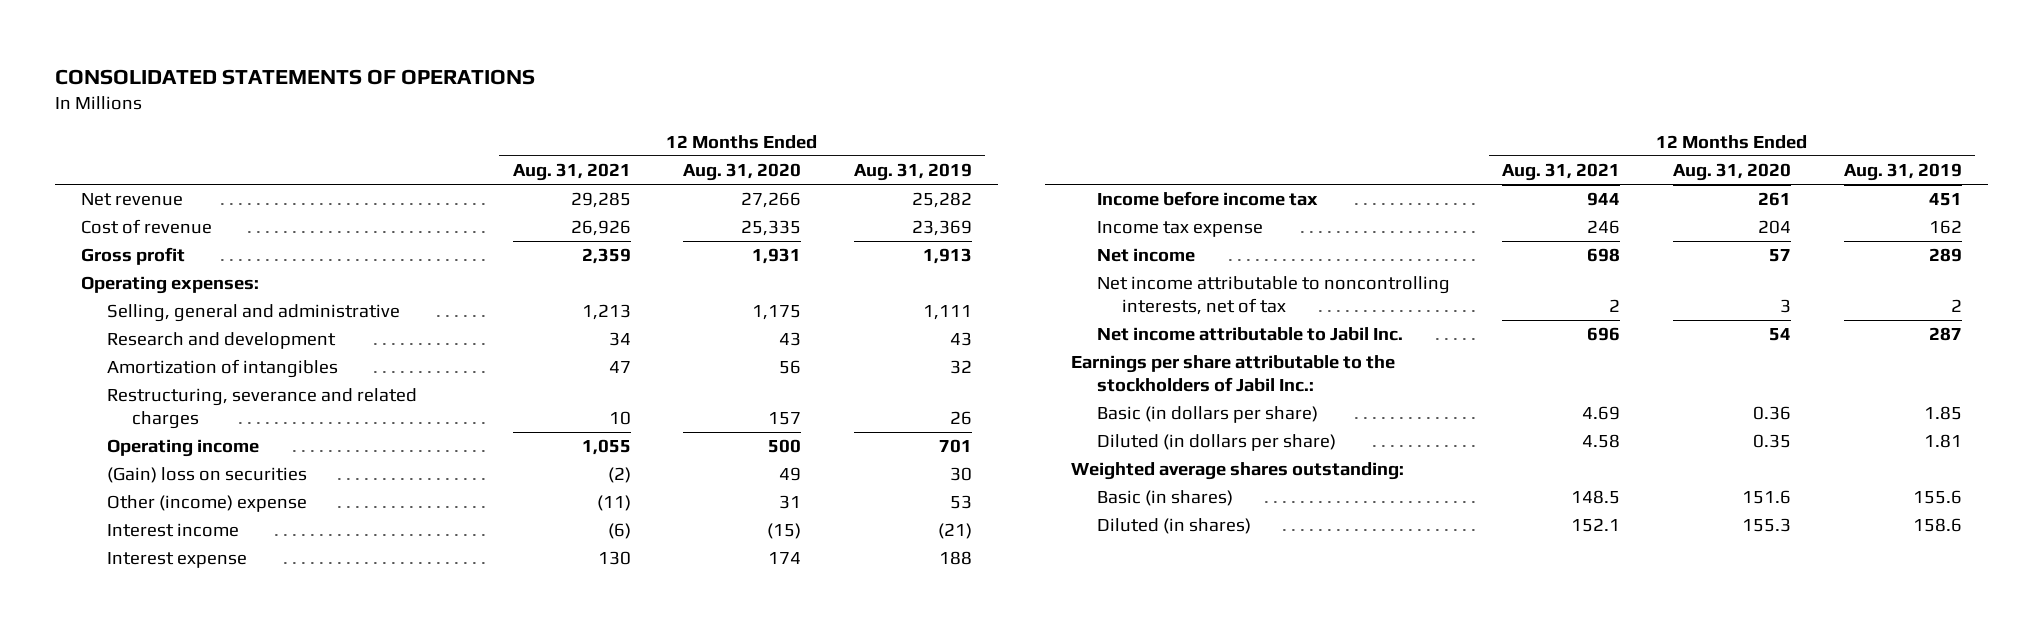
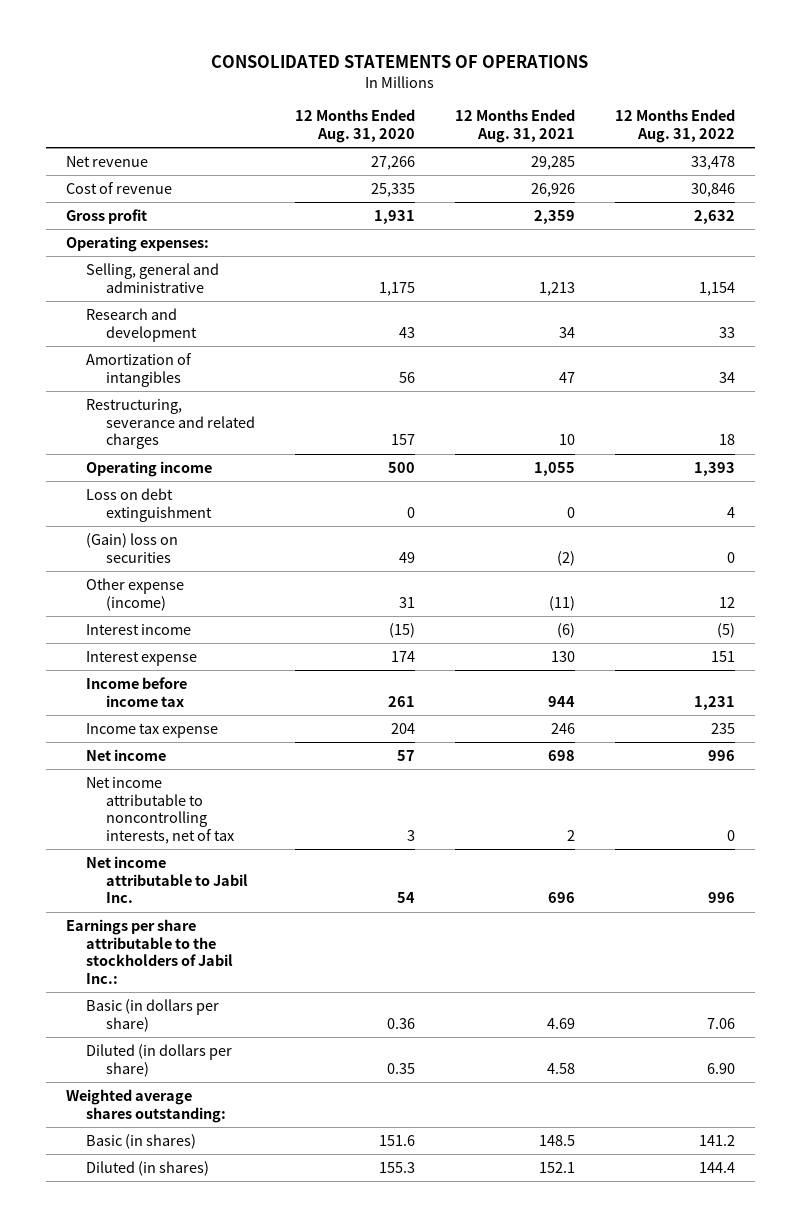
- | 12 Months Ended Aug. 31, 2021 | 12 Months Ended Aug. 31, 2020 | 12 Months Ended Aug. 31, 2019
+ | 12 Months Ended Aug. 31, 2020 | 12 Months Ended Aug. 31, 2021 | 12 Months Ended Aug. 31, 2022
+ Loss on debt extinguishment | 0 | 0 | 4
- Other (income) expense | (11) | 31 | 53
+ Other expense (income) | 31 | (11) | 12

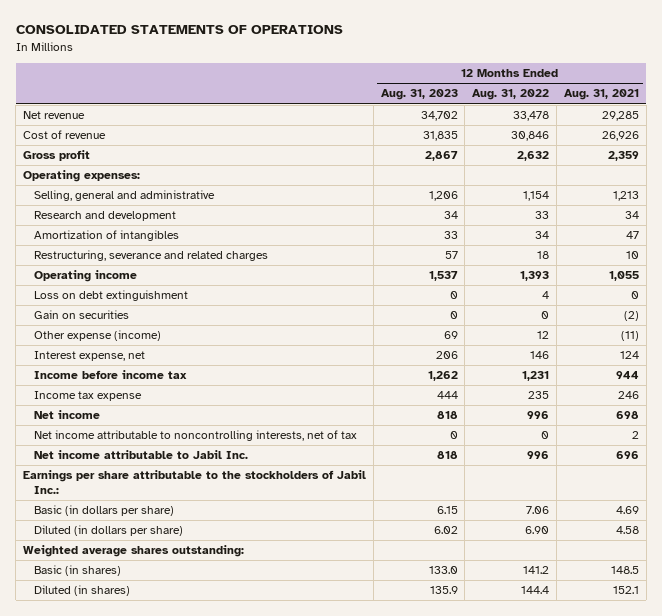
- | 12 Months Ended Aug. 31, 2020 | 12 Months Ended Aug. 31, 2021 | 12 Months Ended Aug. 31, 2022
+ | 12 Months Ended Aug. 31, 2023 | 12 Months Ended Aug. 31, 2022 | 12 Months Ended Aug. 31, 2021
- (Gain) loss on securities | 49 | (2) | 0
+ Gain on securities | 0 | 0 | (2)
- Interest income | (15) | (6) | (5)
- Interest expense | 174 | 130 | 151
+ Interest expense, net | 206 | 146 | 124

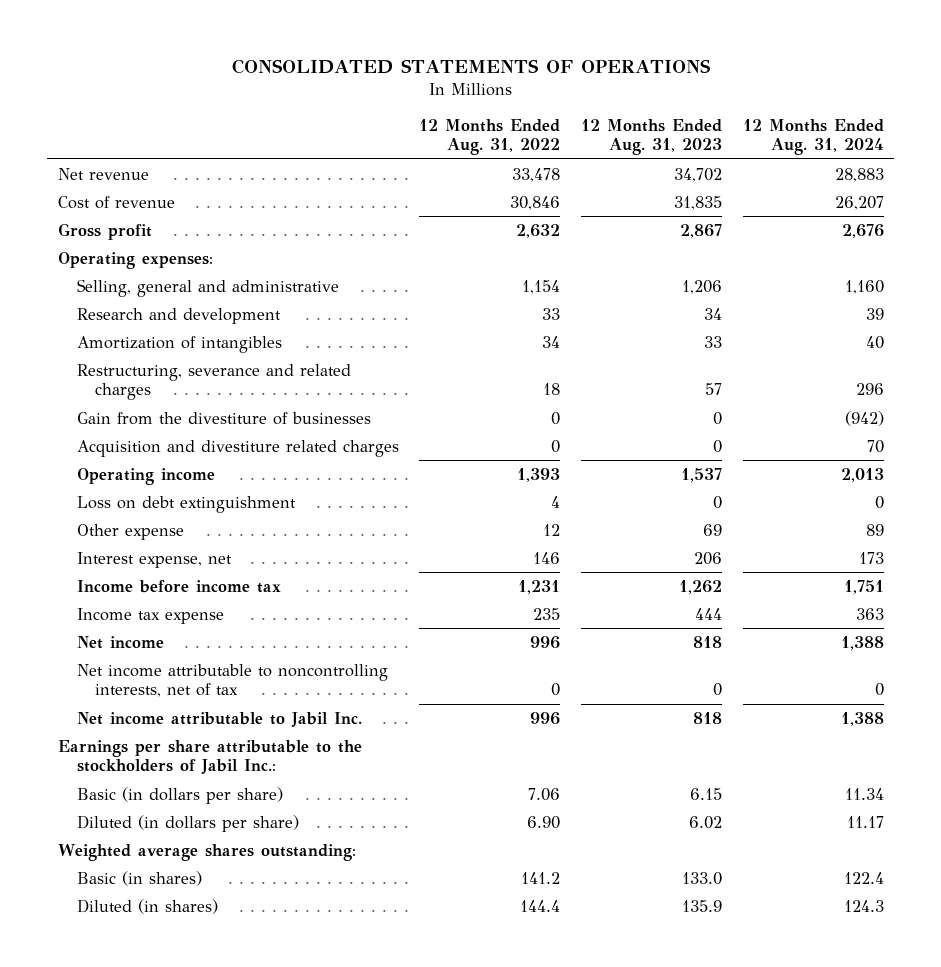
- | 12 Months Ended Aug. 31, 2023 | 12 Months Ended Aug. 31, 2022 | 12 Months Ended Aug. 31, 2021
+ | 12 Months Ended Aug. 31, 2022 | 12 Months Ended Aug. 31, 2023 | 12 Months Ended Aug. 31, 2024
+ Gain from the divestiture of businesses | 0 | 0 | (942)
+ Acquisition and divestiture related charges | 0 | 0 | 70
- Gain on securities | 0 | 0 | (2)
- Other expense (income) | 69 | 12 | (11)
+ Other expense | 12 | 69 | 89

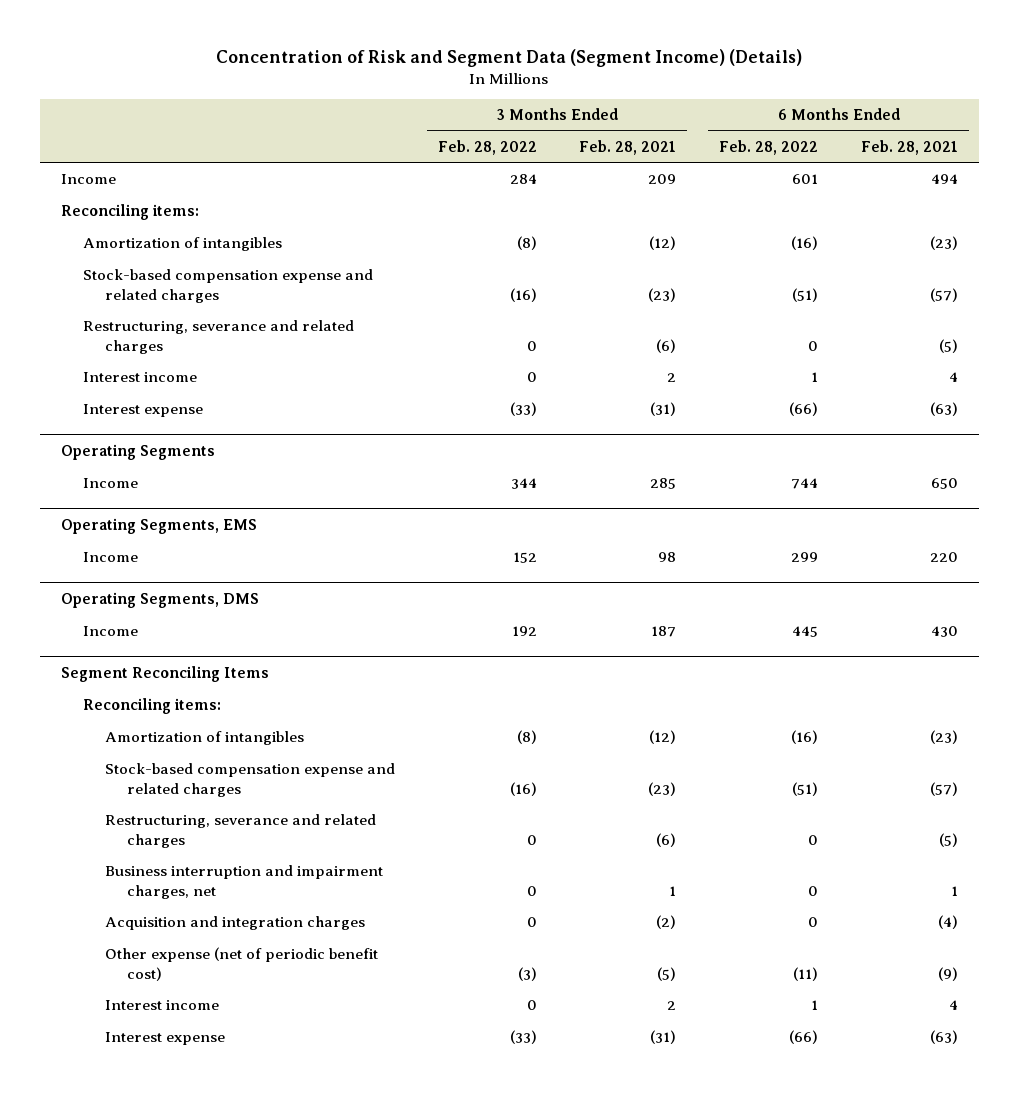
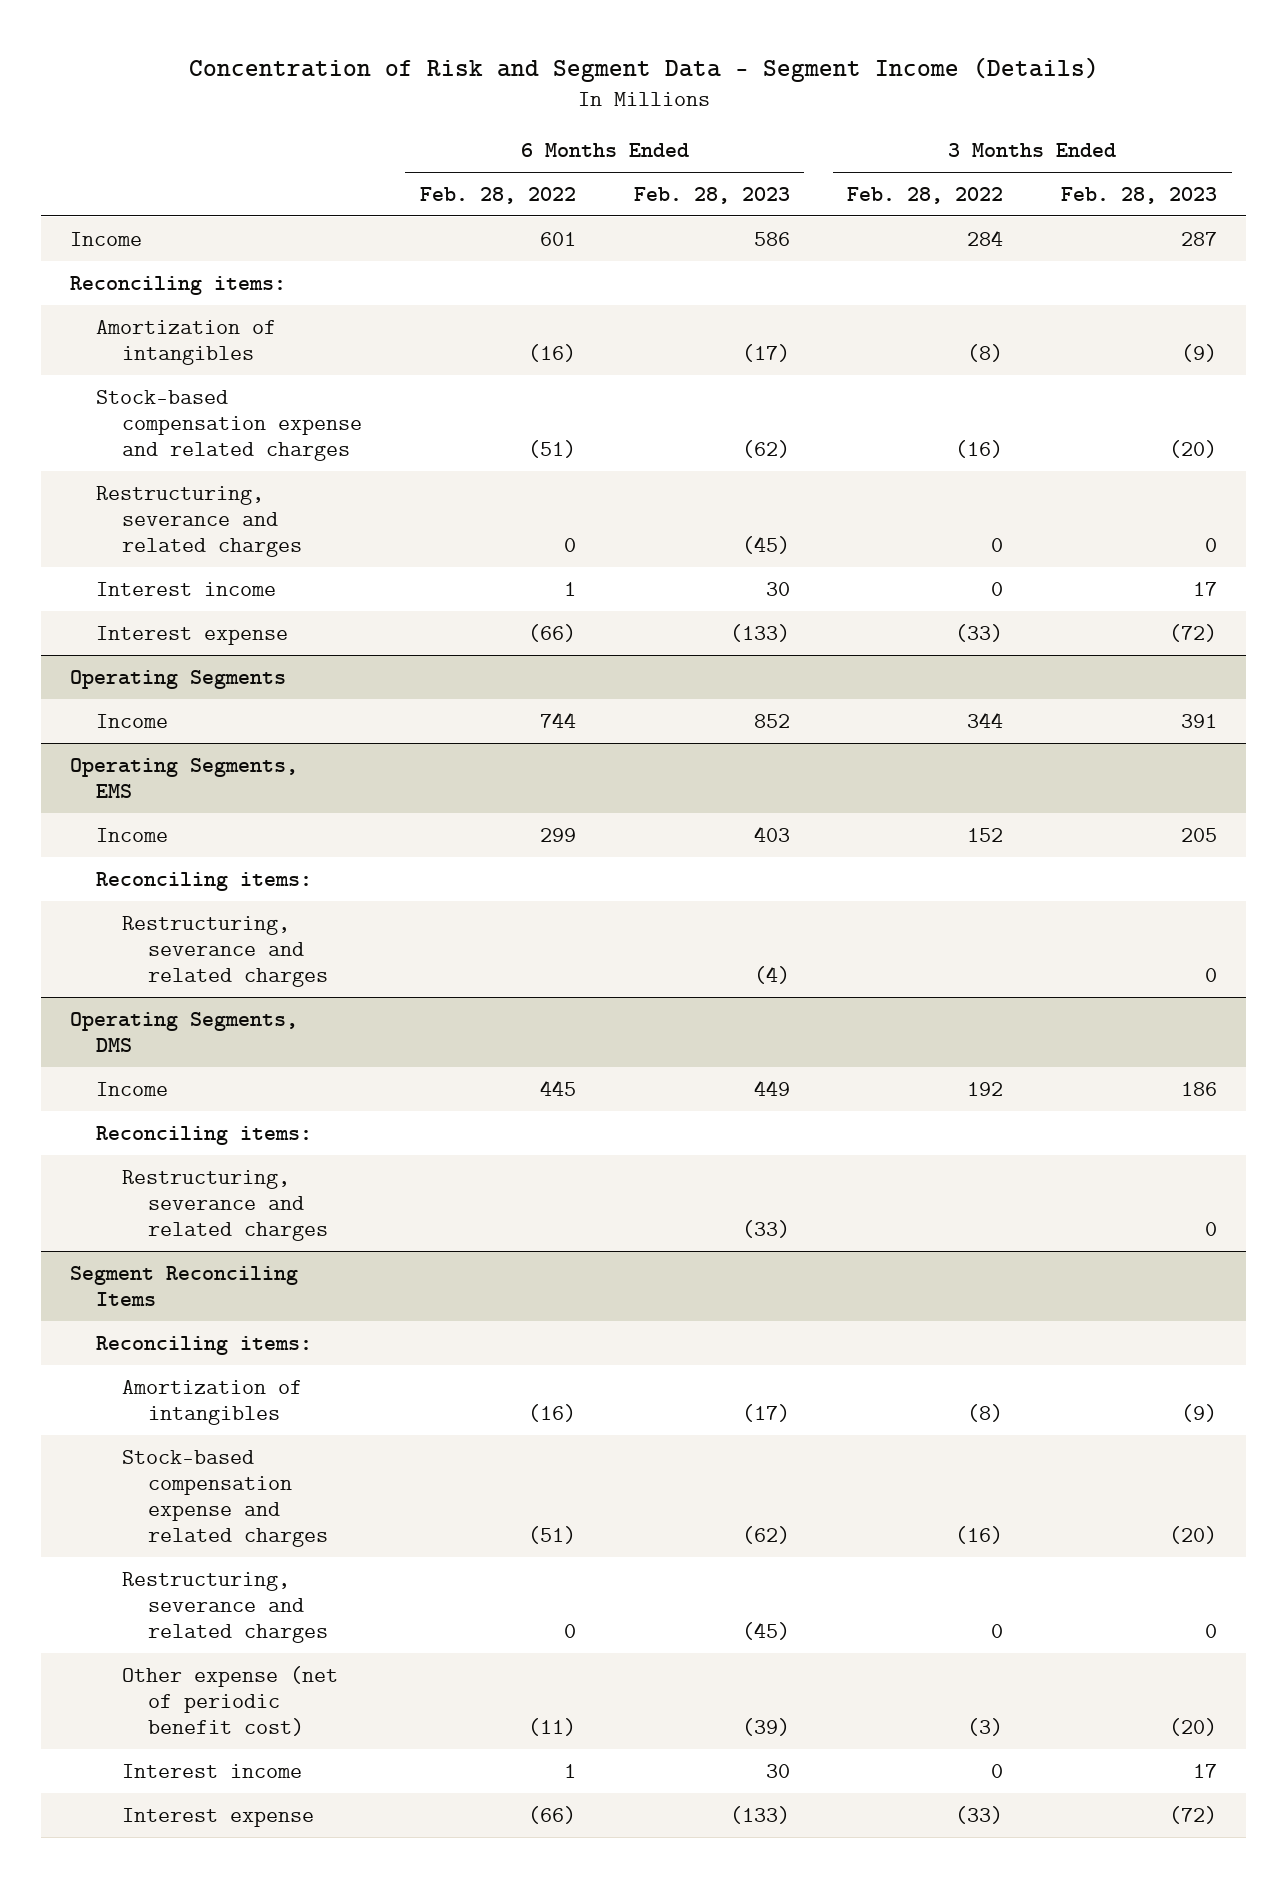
- Concentration of Risk and Segment Data (Segment Income) (Details)
+ Concentration of Risk and Segment Data - Segment Income (Details)
- | 3 Months Ended Feb. 28, 2022 | 3 Months Ended Feb. 28, 2021 | 6 Months Ended Feb. 28, 2022 | 6 Months Ended Feb. 28, 2021
+ | 6 Months Ended Feb. 28, 2022 | 6 Months Ended Feb. 28, 2023 | 3 Months Ended Feb. 28, 2022 | 3 Months Ended Feb. 28, 2023
@ Operating Segments, EMS
+ Reconciling items:
+ Restructuring, severance and related charges | | (4) | | 0
@ Operating Segments, DMS
+ Reconciling items:
+ Restructuring, severance and related charges | | (33) | | 0
@ Segment Reconciling Items
- Business interruption and impairment charges, net | 0 | 1 | 0 | 1
- Acquisition and integration charges | 0 | (2) | 0 | (4)

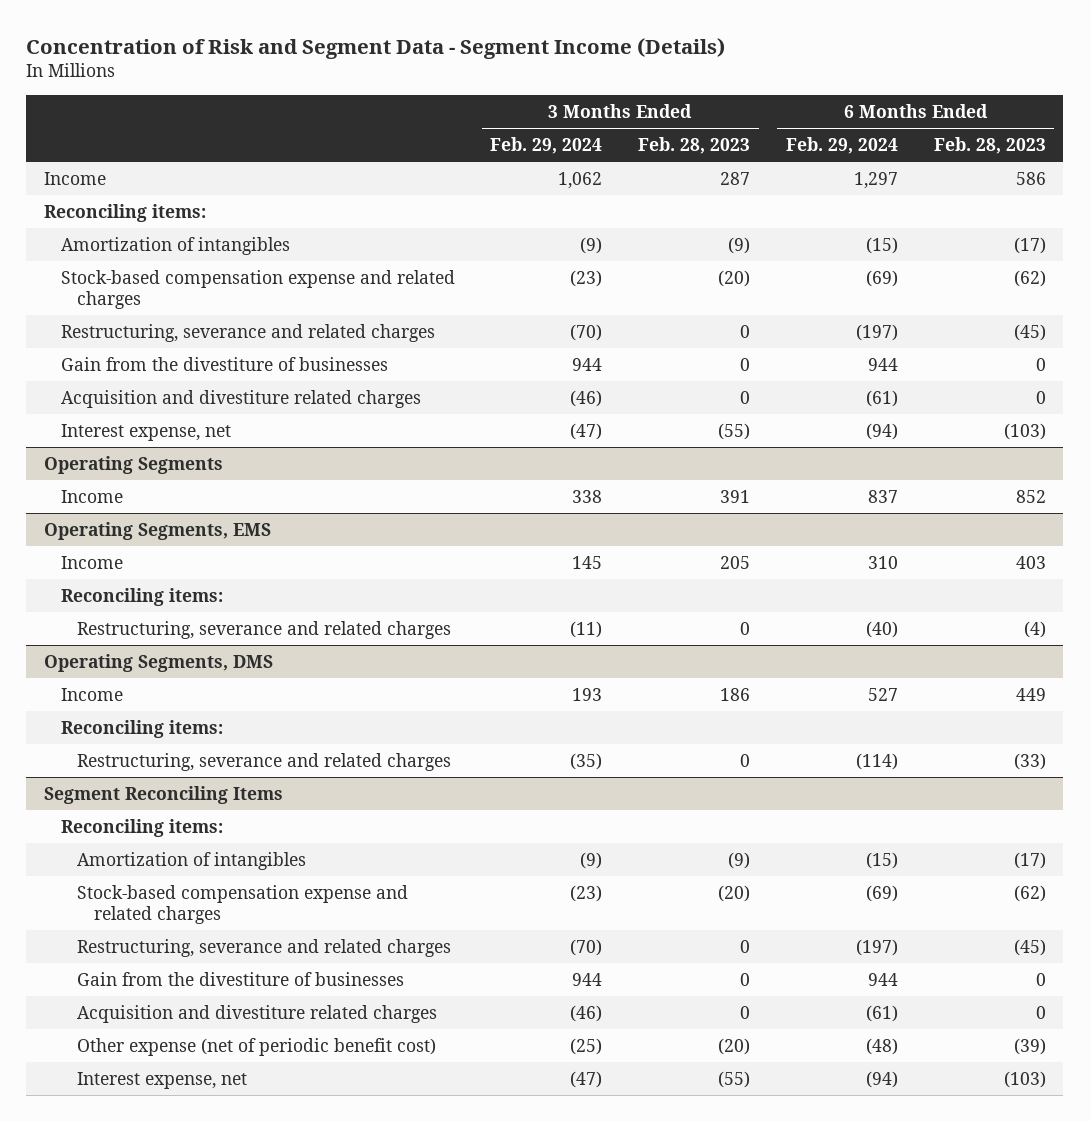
- | 6 Months Ended Feb. 28, 2022 | 6 Months Ended Feb. 28, 2023 | 3 Months Ended Feb. 28, 2022 | 3 Months Ended Feb. 28, 2023
+ | 3 Months Ended Feb. 29, 2024 | 3 Months Ended Feb. 28, 2023 | 6 Months Ended Feb. 29, 2024 | 6 Months Ended Feb. 28, 2023
- Interest income | 1 | 30 | 0 | 17
- Interest expense | (66) | (133) | (33) | (72)
+ Gain from the divestiture of businesses | 944 | 0 | 944 | 0
+ Acquisition and divestiture related charges | (46) | 0 | (61) | 0
+ Interest expense, net | (47) | (55) | (94) | (103)
@ Segment Reconciling Items
+ Gain from the divestiture of businesses | 944 | 0 | 944 | 0
+ Acquisition and divestiture related charges | (46) | 0 | (61) | 0
- Interest income | 1 | 30 | 0 | 17
- Interest expense | (66) | (133) | (33) | (72)
+ Interest expense, net | (47) | (55) | (94) | (103)

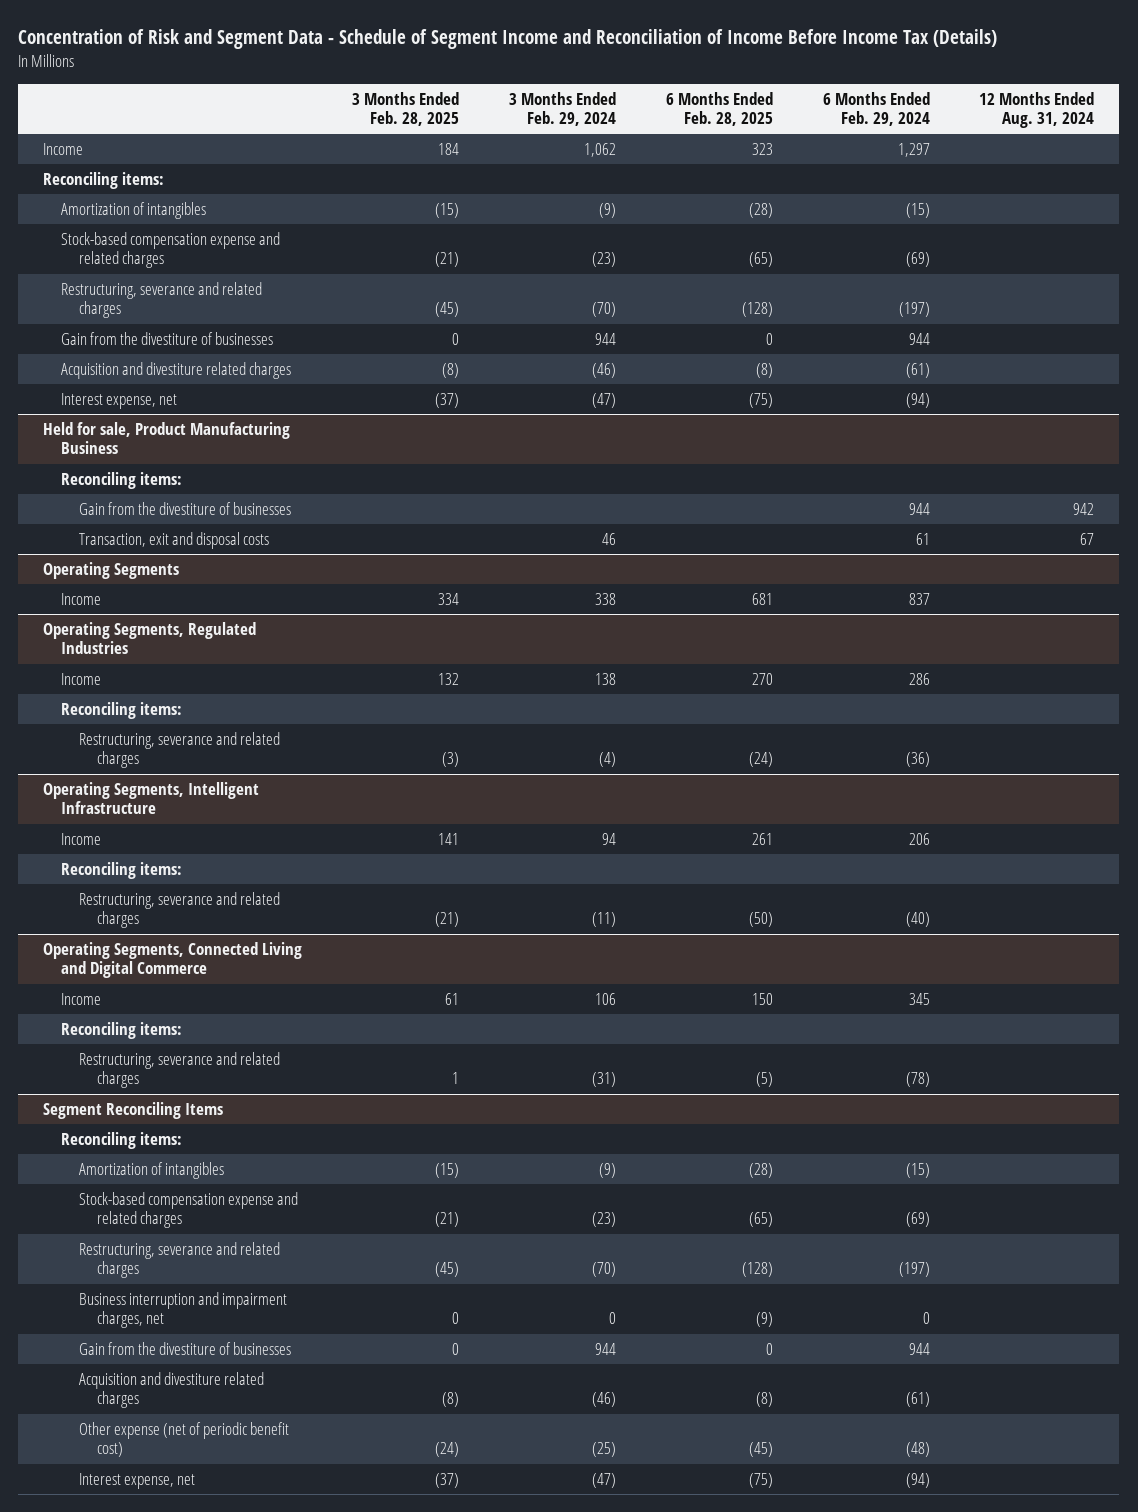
- Concentration of Risk and Segment Data - Segment Income (Details)
+ Concentration of Risk and Segment Data - Schedule of Segment Income and Reconciliation of Income Before Income Tax (Details)
- | 3 Months Ended Feb. 29, 2024 | 3 Months Ended Feb. 28, 2023 | 6 Months Ended Feb. 29, 2024 | 6 Months Ended Feb. 28, 2023
+ | 3 Months Ended Feb. 28, 2025 | 3 Months Ended Feb. 29, 2024 | 6 Months Ended Feb. 28, 2025 | 6 Months Ended Feb. 29, 2024 | 12 Months Ended Aug. 31, 2024
+ Held for sale, Product Manufacturing Business
+ Reconciling items:
+ Gain from the divestiture of businesses | | | | 944 | 942
+ Transaction, exit and disposal costs | | 46 | | 61 | 67
- Operating Segments, EMS
- Income | 145 | 205 | 310 | 403
+ Operating Segments, Regulated Industries
+ Income | 132 | 138 | 270 | 286 |
+ Restructuring, severance and related charges | (3) | (4) | (24) | (36) |
+ Operating Segments, Intelligent Infrastructure
+ Income | 141 | 94 | 261 | 206 |
+ Reconciling items:
- Operating Segments, DMS
- Income | 193 | 186 | 527 | 449
+ Operating Segments, Connected Living and Digital Commerce
+ Income | 61 | 106 | 150 | 345 |
- Restructuring, severance and related charges | (35) | 0 | (114) | (33)
+ Restructuring, severance and related charges | 1 | (31) | (5) | (78) |
@ Segment Reconciling Items
+ Business interruption and impairment charges, net | 0 | 0 | (9) | 0 |

